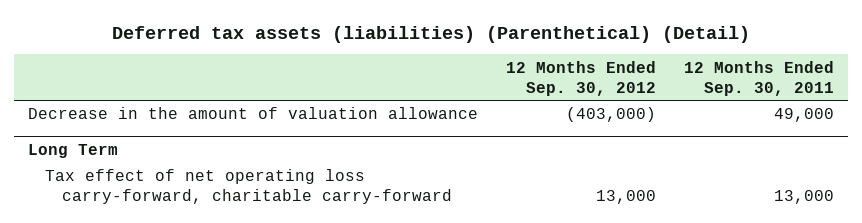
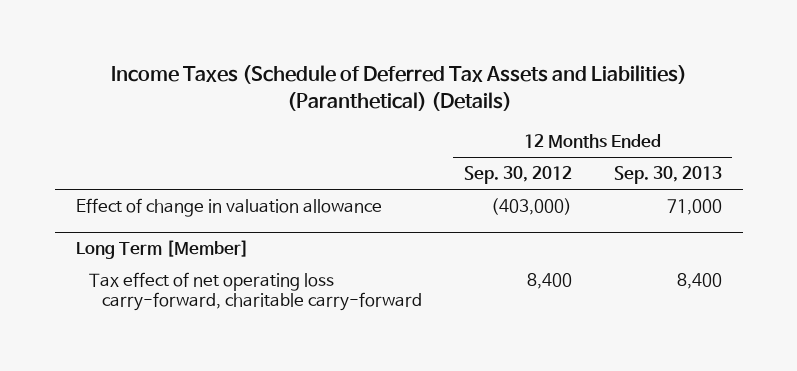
- Deferred tax assets (liabilities) (Parenthetical) (Detail)
+ Income Taxes (Schedule of Deferred Tax Assets and Liabilities) (Paranthetical) (Details)
- | 12 Months Ended Sep. 30, 2012 | 12 Months Ended Sep. 30, 2011
+ | 12 Months Ended Sep. 30, 2012 | 12 Months Ended Sep. 30, 2013
- Decrease in the amount of valuation allowance | (403,000) | 49,000
- Long Term
- Tax effect of net operating loss carry-forward, charitable carry-forward | 13,000 | 13,000
+ Effect of change in valuation allowance | (403,000) | 71,000
+ Long Term [Member]
+ Tax effect of net operating loss carry-forward, charitable carry-forward | 8,400 | 8,400

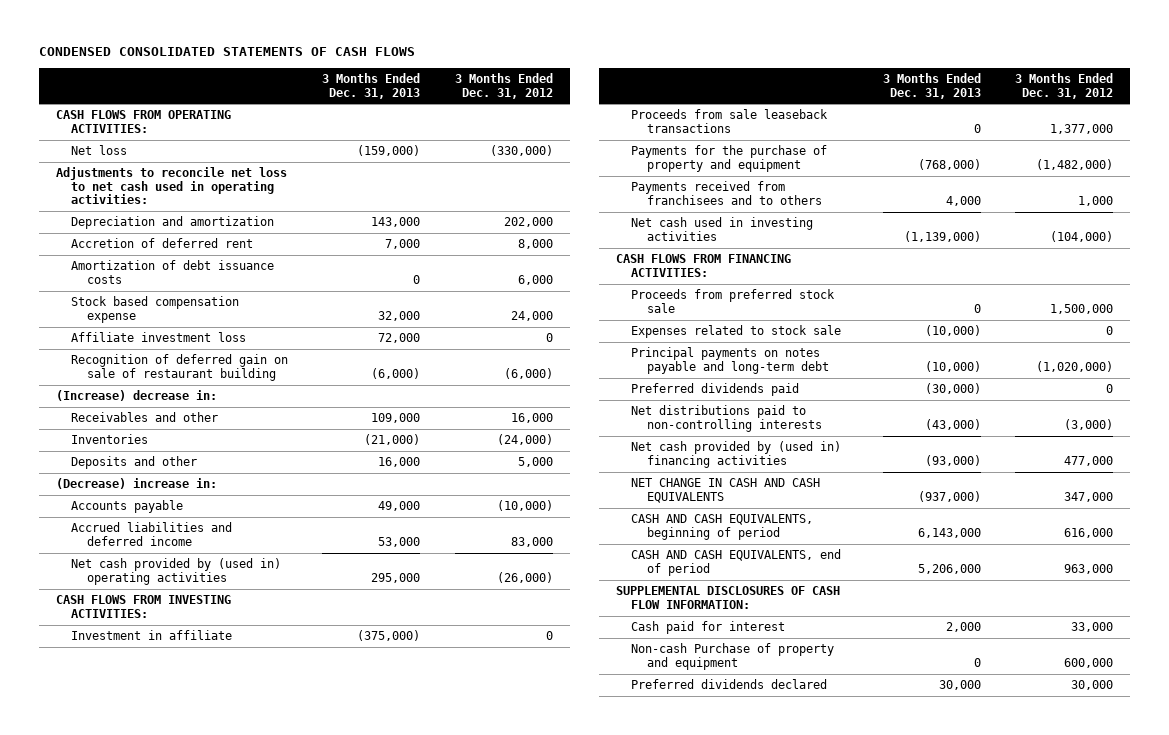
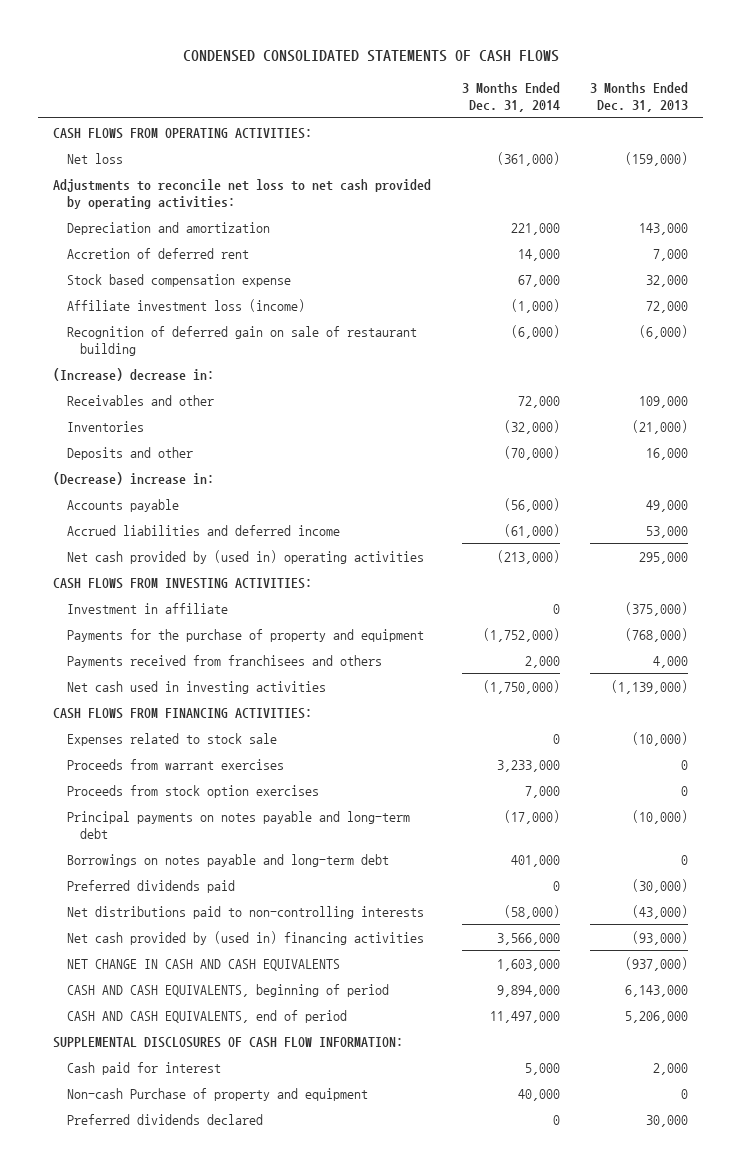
- | 3 Months Ended Dec. 31, 2013 | 3 Months Ended Dec. 31, 2012
+ | 3 Months Ended Dec. 31, 2014 | 3 Months Ended Dec. 31, 2013
- Adjustments to reconcile net loss to net cash used in operating activities:
+ Adjustments to reconcile net loss to net cash provided by operating activities:
- Amortization of debt issuance costs | 0 | 6,000
- Affiliate investment loss | 72,000 | 0
+ Affiliate investment loss (income) | (1,000) | 72,000
- Proceeds from sale leaseback transactions | 0 | 1,377,000
- Payments received from franchisees and to others | 4,000 | 1,000
+ Payments received from franchisees and others | 2,000 | 4,000
- Proceeds from preferred stock sale | 0 | 1,500,000
+ Proceeds from warrant exercises | 3,233,000 | 0
+ Proceeds from stock option exercises | 7,000 | 0
+ Borrowings on notes payable and long-term debt | 401,000 | 0

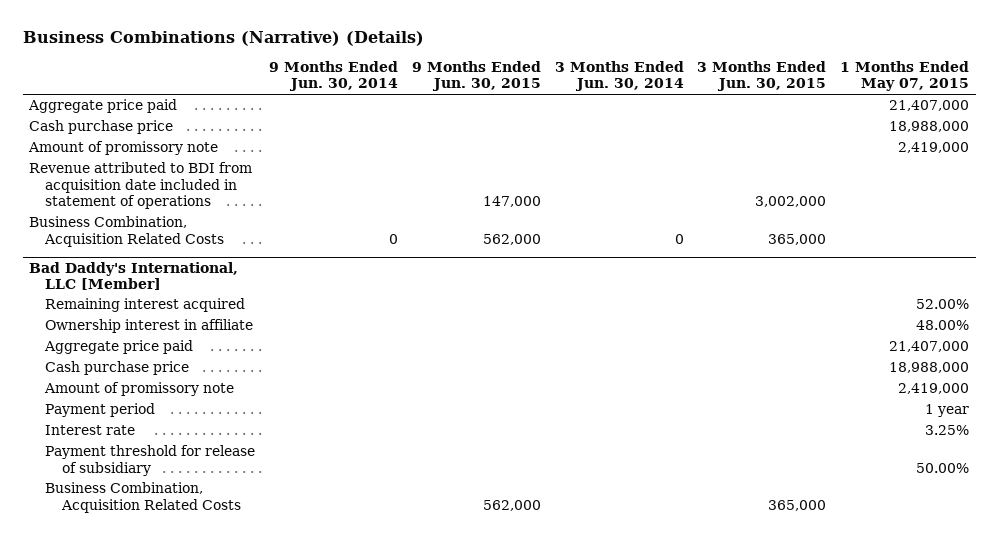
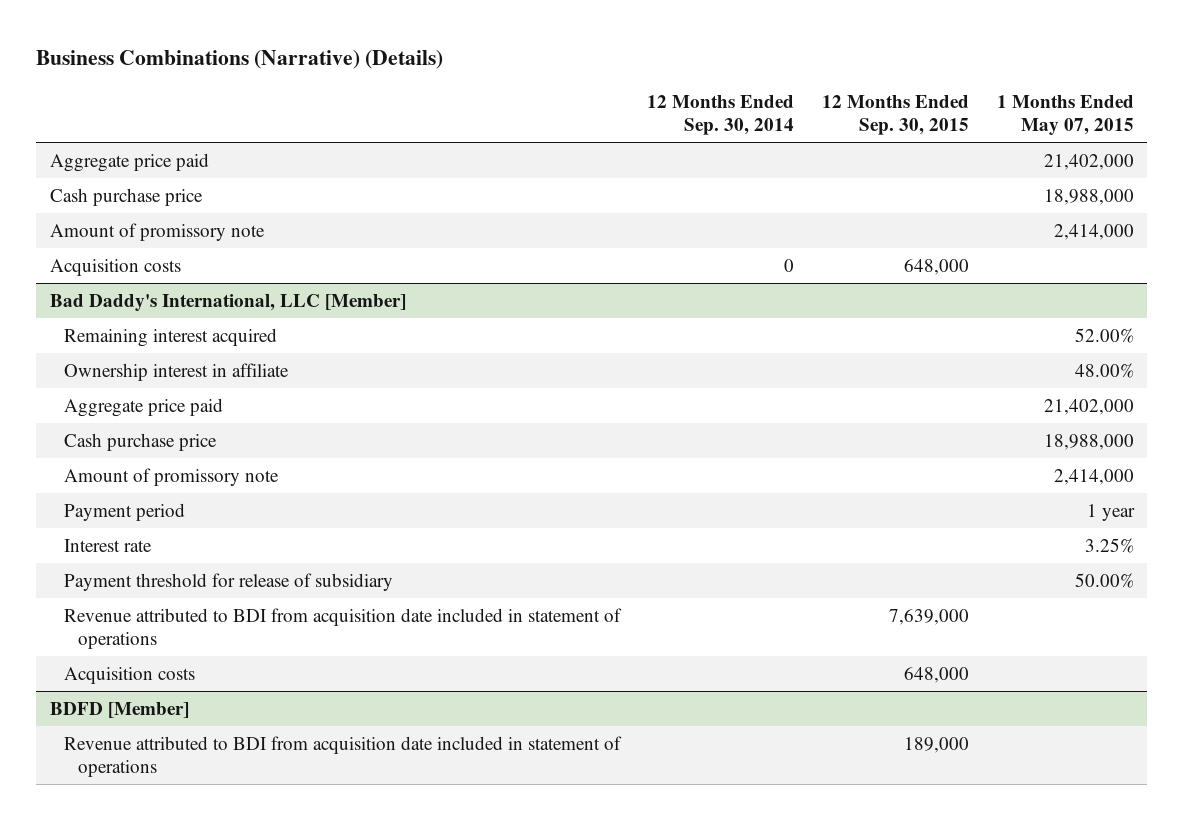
- | 9 Months Ended Jun. 30, 2014 | 9 Months Ended Jun. 30, 2015 | 3 Months Ended Jun. 30, 2014 | 3 Months Ended Jun. 30, 2015 | 1 Months Ended May 07, 2015
+ | 12 Months Ended Sep. 30, 2014 | 12 Months Ended Sep. 30, 2015 | 1 Months Ended May 07, 2015
- Aggregate price paid | | | | | 21,407,000
+ Aggregate price paid | | | 21,402,000
- Amount of promissory note | | | | | 2,419,000
- Revenue attributed to BDI from acquisition date included in statement of operations | | 147,000 | | 3,002,000 |
- Business Combination, Acquisition Related Costs | 0 | 562,000 | 0 | 365,000 |
+ Amount of promissory note | | | 2,414,000
+ Acquisition costs | 0 | 648,000 |
@ Bad Daddy's International, LLC [Member]
- Aggregate price paid | | | | | 21,407,000
+ Aggregate price paid | | | 21,402,000
- Amount of promissory note | | | | | 2,419,000
+ Amount of promissory note | | | 2,414,000
- Business Combination, Acquisition Related Costs | | 562,000 | | 365,000 |
+ Revenue attributed to BDI from acquisition date included in statement of operations | | 7,639,000 |
+ Acquisition costs | | 648,000 |
+ BDFD [Member]
+ Revenue attributed to BDI from acquisition date included in statement of operations | | 189,000 |

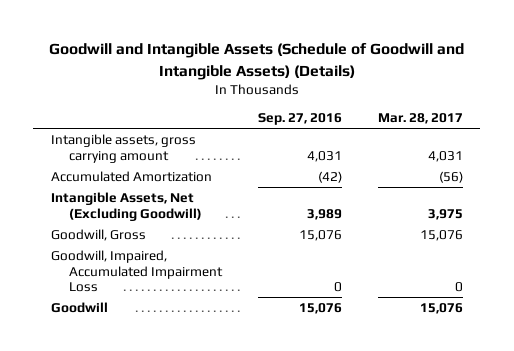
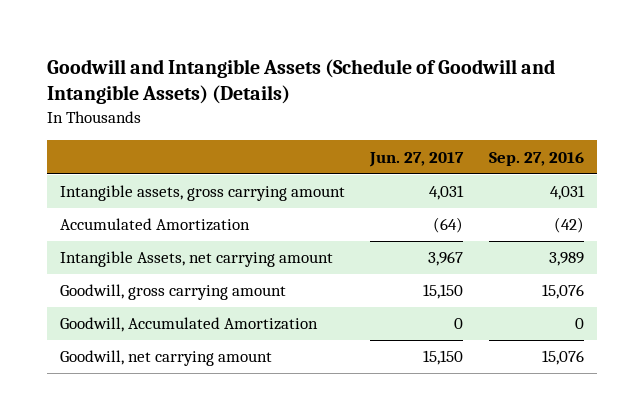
- | Sep. 27, 2016 | Mar. 28, 2017
+ | Jun. 27, 2017 | Sep. 27, 2016
- Intangible Assets, Net (Excluding Goodwill) | 3,989 | 3,975
- Goodwill, Gross | 15,076 | 15,076
- Goodwill, Impaired, Accumulated Impairment Loss | 0 | 0
- Goodwill | 15,076 | 15,076
+ Intangible Assets, net carrying amount | 3,967 | 3,989
+ Goodwill, gross carrying amount | 15,150 | 15,076
+ Goodwill, Accumulated Amortization | 0 | 0
+ Goodwill, net carrying amount | 15,150 | 15,076

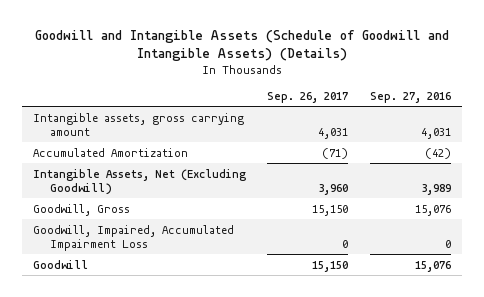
- | Jun. 27, 2017 | Sep. 27, 2016
+ | Sep. 26, 2017 | Sep. 27, 2016
- Intangible Assets, net carrying amount | 3,967 | 3,989
- Goodwill, gross carrying amount | 15,150 | 15,076
- Goodwill, Accumulated Amortization | 0 | 0
- Goodwill, net carrying amount | 15,150 | 15,076
+ Intangible Assets, Net (Excluding Goodwill) | 3,960 | 3,989
+ Goodwill, Gross | 15,150 | 15,076
+ Goodwill, Impaired, Accumulated Impairment Loss | 0 | 0
+ Goodwill | 15,150 | 15,076

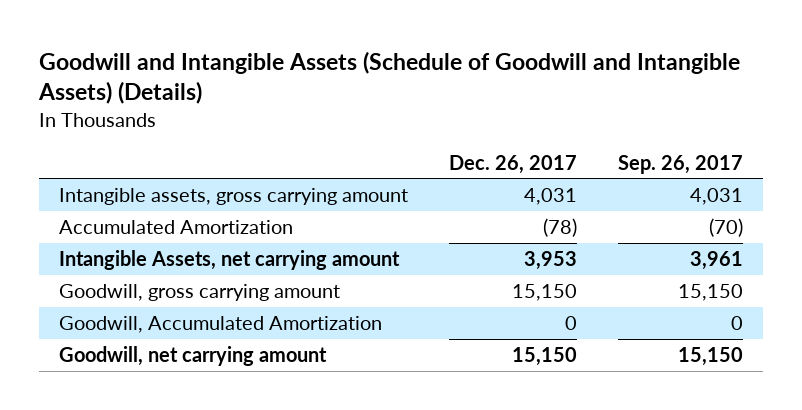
- | Sep. 26, 2017 | Sep. 27, 2016
+ | Dec. 26, 2017 | Sep. 26, 2017
- Accumulated Amortization | (71) | (42)
- Intangible Assets, Net (Excluding Goodwill) | 3,960 | 3,989
- Goodwill, Gross | 15,150 | 15,076
- Goodwill, Impaired, Accumulated Impairment Loss | 0 | 0
- Goodwill | 15,150 | 15,076
+ Accumulated Amortization | (78) | (70)
+ Intangible Assets, net carrying amount | 3,953 | 3,961
+ Goodwill, gross carrying amount | 15,150 | 15,150
+ Goodwill, Accumulated Amortization | 0 | 0
+ Goodwill, net carrying amount | 15,150 | 15,150

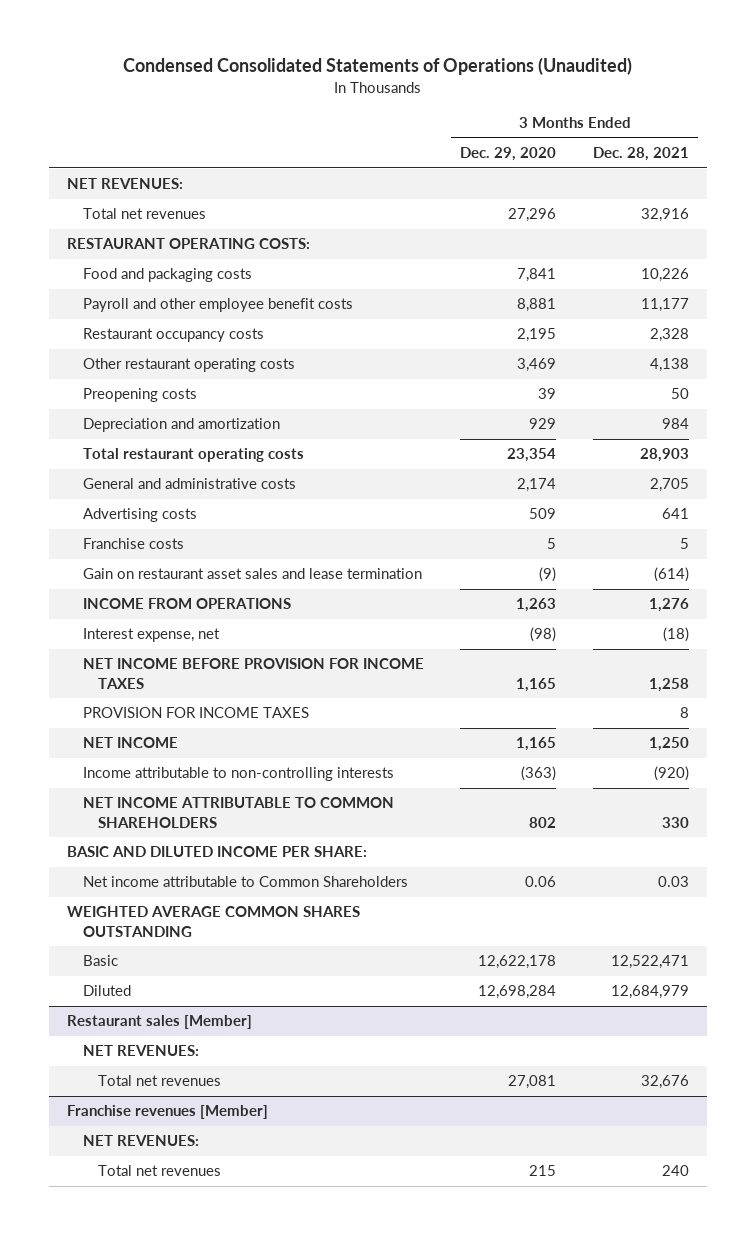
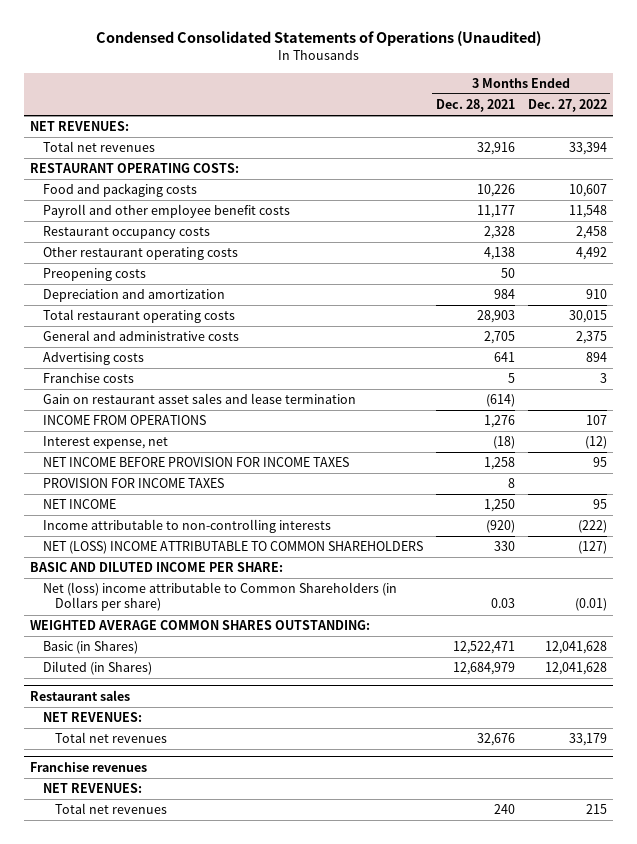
- | 3 Months Ended Dec. 29, 2020 | 3 Months Ended Dec. 28, 2021
+ | 3 Months Ended Dec. 28, 2021 | 3 Months Ended Dec. 27, 2022
- NET INCOME ATTRIBUTABLE TO COMMON SHAREHOLDERS | 802 | 330
+ NET (LOSS) INCOME ATTRIBUTABLE TO COMMON SHAREHOLDERS | 330 | (127)
- Net income attributable to Common Shareholders | 0.06 | 0.03
- WEIGHTED AVERAGE COMMON SHARES OUTSTANDING
- Basic | 12,622,178 | 12,522,471
- Diluted | 12,698,284 | 12,684,979
- Restaurant sales [Member]
+ Net (loss) income attributable to Common Shareholders (in Dollars per share) | 0.03 | (0.01)
+ WEIGHTED AVERAGE COMMON SHARES OUTSTANDING:
+ Basic (in Shares) | 12,522,471 | 12,041,628
+ Diluted (in Shares) | 12,684,979 | 12,041,628
+ Restaurant sales
- Franchise revenues [Member]
+ Franchise revenues

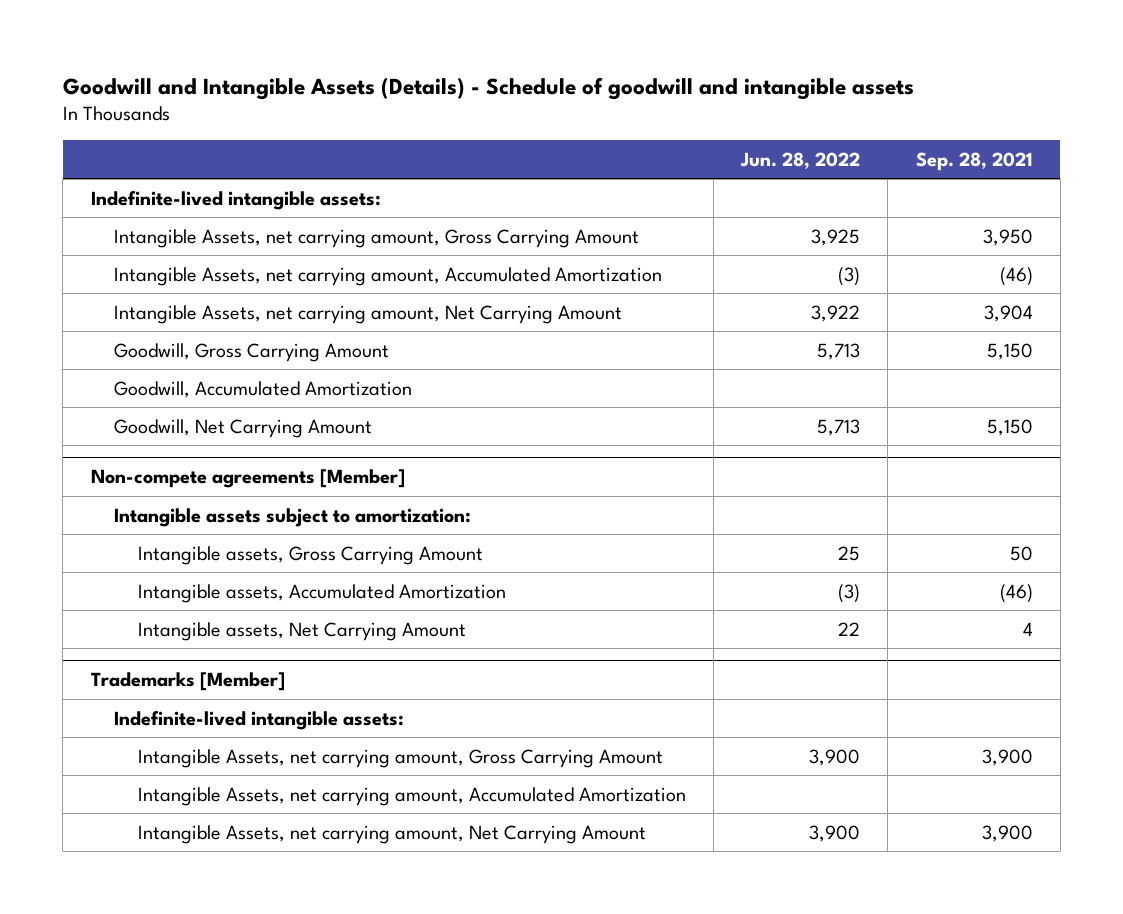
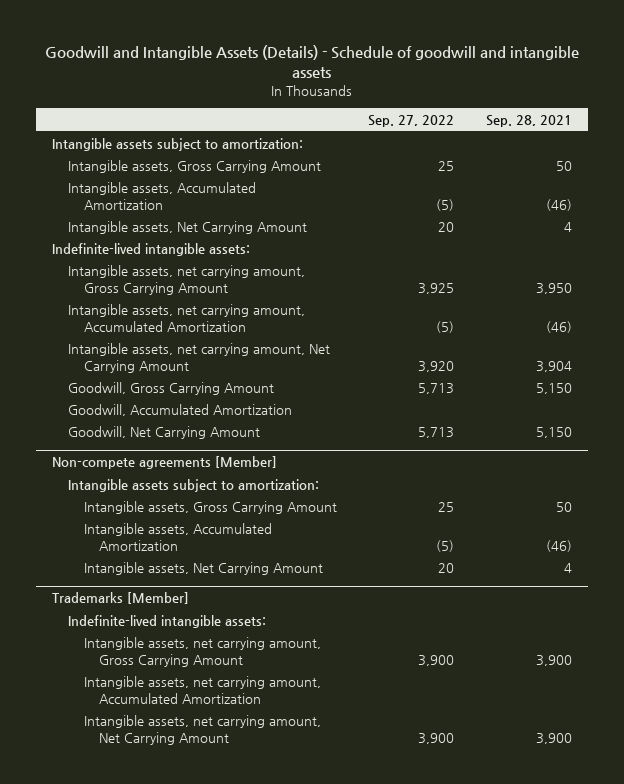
- | Jun. 28, 2022 | Sep. 28, 2021
+ | Sep. 27, 2022 | Sep. 28, 2021
+ Intangible assets subject to amortization:
+ Intangible assets, Gross Carrying Amount | 25 | 50
+ Intangible assets, Accumulated Amortization | (5) | (46)
+ Intangible assets, Net Carrying Amount | 20 | 4
- Intangible Assets, net carrying amount, Gross Carrying Amount | 3,925 | 3,950
- Intangible Assets, net carrying amount, Accumulated Amortization | (3) | (46)
- Intangible Assets, net carrying amount, Net Carrying Amount | 3,922 | 3,904
+ Intangible assets, net carrying amount, Gross Carrying Amount | 3,925 | 3,950
+ Intangible assets, net carrying amount, Accumulated Amortization | (5) | (46)
+ Intangible assets, net carrying amount, Net Carrying Amount | 3,920 | 3,904
@ Trademarks [Member]
- Intangible Assets, net carrying amount, Gross Carrying Amount | 3,900 | 3,900
- Intangible Assets, net carrying amount, Accumulated Amortization
- Intangible Assets, net carrying amount, Net Carrying Amount | 3,900 | 3,900
+ Intangible assets, net carrying amount, Gross Carrying Amount | 3,900 | 3,900
+ Intangible assets, net carrying amount, Accumulated Amortization
+ Intangible assets, net carrying amount, Net Carrying Amount | 3,900 | 3,900

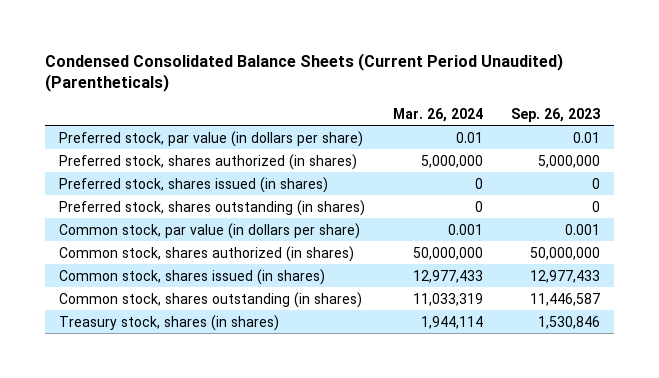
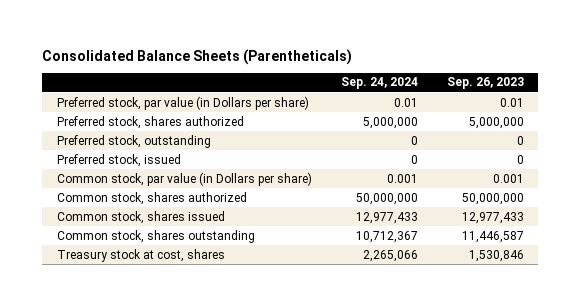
- Condensed Consolidated Balance Sheets (Current Period Unaudited) (Parentheticals)
+ Consolidated Balance Sheets (Parentheticals)
- | Mar. 26, 2024 | Sep. 26, 2023
+ | Sep. 24, 2024 | Sep. 26, 2023
- Preferred stock, par value (in dollars per share) | 0.01 | 0.01
- Preferred stock, shares authorized (in shares) | 5,000,000 | 5,000,000
- Preferred stock, shares issued (in shares) | 0 | 0
- Preferred stock, shares outstanding (in shares) | 0 | 0
- Common stock, par value (in dollars per share) | 0.001 | 0.001
- Common stock, shares authorized (in shares) | 50,000,000 | 50,000,000
- Common stock, shares issued (in shares) | 12,977,433 | 12,977,433
- Common stock, shares outstanding (in shares) | 11,033,319 | 11,446,587
- Treasury stock, shares (in shares) | 1,944,114 | 1,530,846
+ Preferred stock, par value (in Dollars per share) | 0.01 | 0.01
+ Preferred stock, shares authorized | 5,000,000 | 5,000,000
+ Preferred stock, outstanding | 0 | 0
+ Preferred stock, issued | 0 | 0
+ Common stock, par value (in Dollars per share) | 0.001 | 0.001
+ Common stock, shares authorized | 50,000,000 | 50,000,000
+ Common stock, shares issued | 12,977,433 | 12,977,433
+ Common stock, shares outstanding | 10,712,367 | 11,446,587
+ Treasury stock at cost, shares | 2,265,066 | 1,530,846

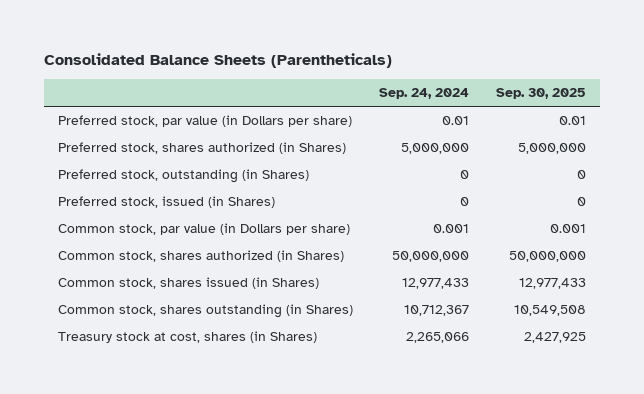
- | Sep. 24, 2024 | Sep. 26, 2023
+ | Sep. 24, 2024 | Sep. 30, 2025
- Preferred stock, shares authorized | 5,000,000 | 5,000,000
- Preferred stock, outstanding | 0 | 0
- Preferred stock, issued | 0 | 0
+ Preferred stock, shares authorized (in Shares) | 5,000,000 | 5,000,000
+ Preferred stock, outstanding (in Shares) | 0 | 0
+ Preferred stock, issued (in Shares) | 0 | 0
- Common stock, shares authorized | 50,000,000 | 50,000,000
- Common stock, shares issued | 12,977,433 | 12,977,433
- Common stock, shares outstanding | 10,712,367 | 11,446,587
- Treasury stock at cost, shares | 2,265,066 | 1,530,846
+ Common stock, shares authorized (in Shares) | 50,000,000 | 50,000,000
+ Common stock, shares issued (in Shares) | 12,977,433 | 12,977,433
+ Common stock, shares outstanding (in Shares) | 10,712,367 | 10,549,508
+ Treasury stock at cost, shares (in Shares) | 2,265,066 | 2,427,925

